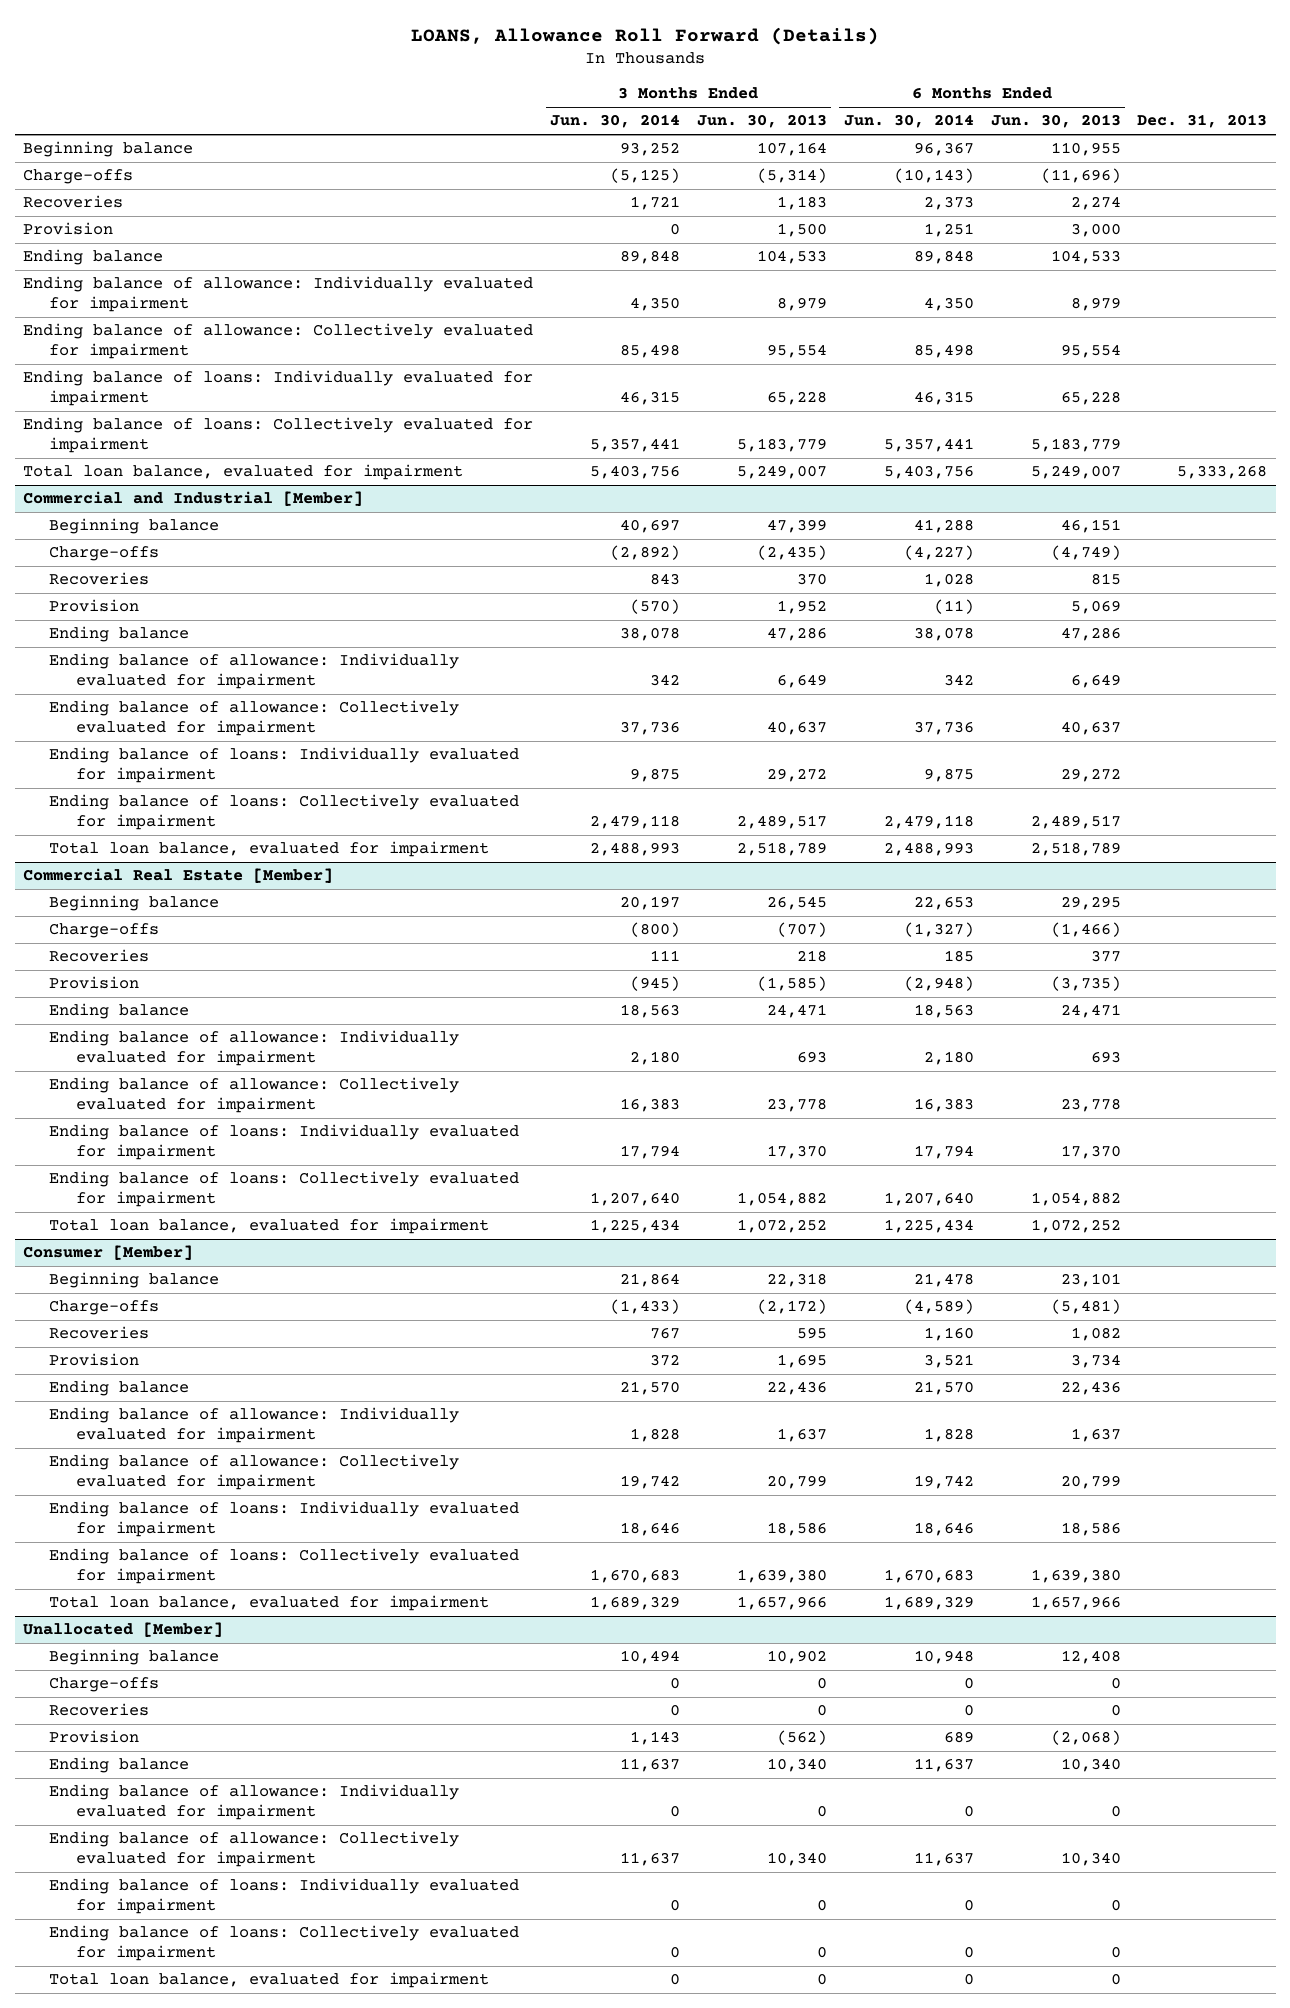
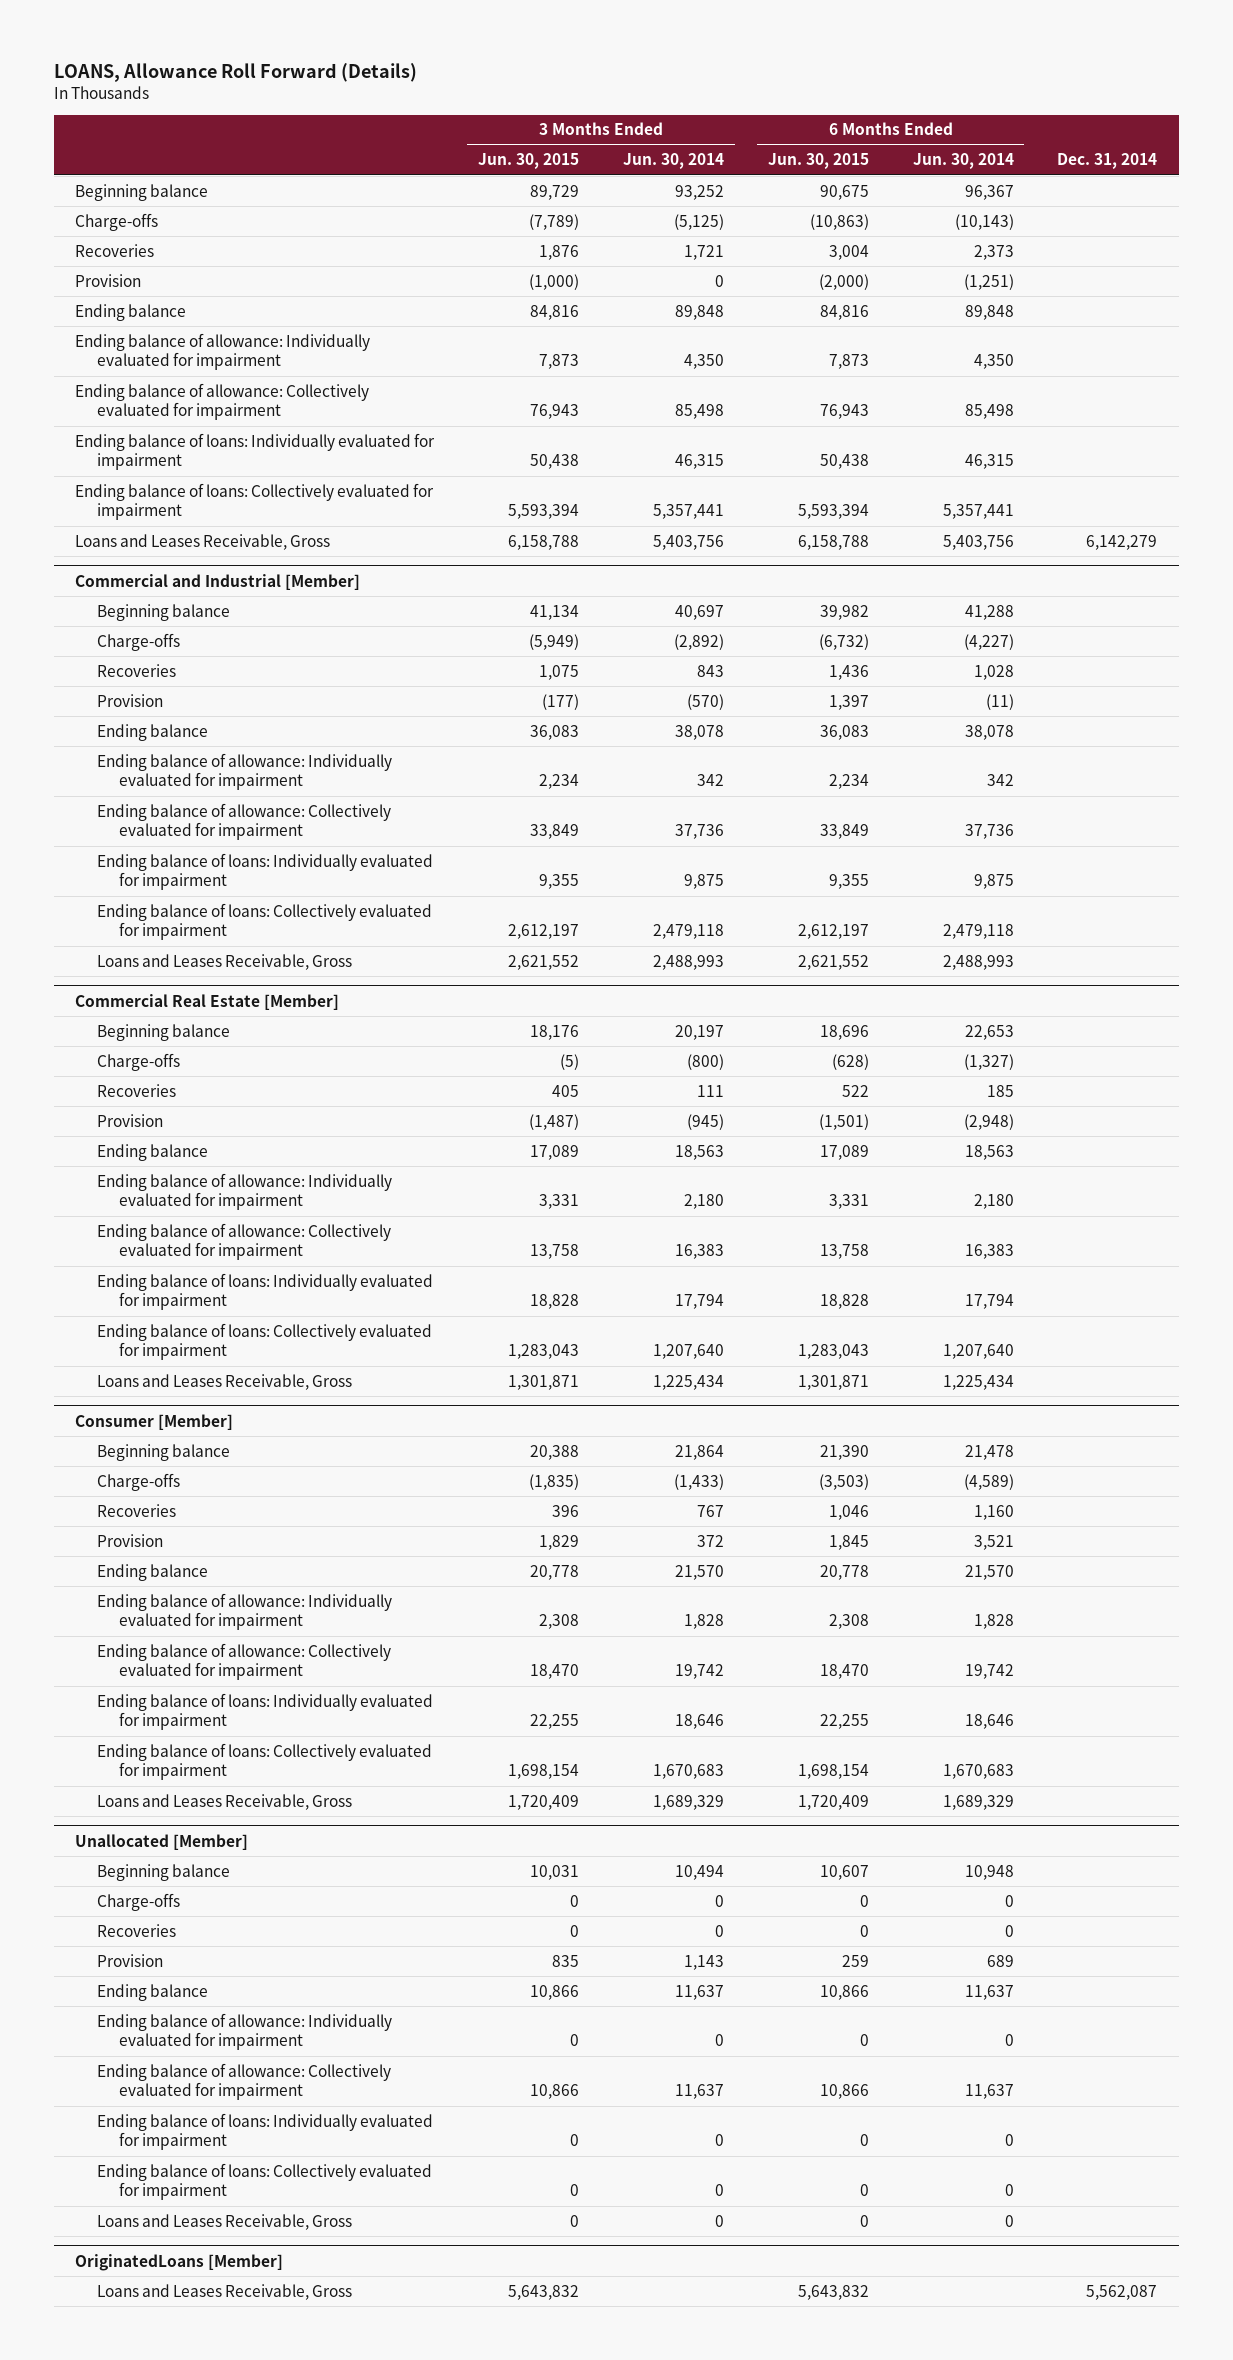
- | 3 Months Ended Jun. 30, 2014 | 3 Months Ended Jun. 30, 2013 | 6 Months Ended Jun. 30, 2014 | 6 Months Ended Jun. 30, 2013 | Dec. 31, 2013
+ | 3 Months Ended Jun. 30, 2015 | 3 Months Ended Jun. 30, 2014 | 6 Months Ended Jun. 30, 2015 | 6 Months Ended Jun. 30, 2014 | Dec. 31, 2014
- Provision | 0 | 1,500 | 1,251 | 3,000 |
+ Provision | (1,000) | 0 | (2,000) | (1,251) |
- Total loan balance, evaluated for impairment | 5,403,756 | 5,249,007 | 5,403,756 | 5,249,007 | 5,333,268
+ Loans and Leases Receivable, Gross | 6,158,788 | 5,403,756 | 6,158,788 | 5,403,756 | 6,142,279
@ Commercial and Industrial [Member]
- Total loan balance, evaluated for impairment | 2,488,993 | 2,518,789 | 2,488,993 | 2,518,789 |
+ Loans and Leases Receivable, Gross | 2,621,552 | 2,488,993 | 2,621,552 | 2,488,993 |
@ Commercial Real Estate [Member]
- Total loan balance, evaluated for impairment | 1,225,434 | 1,072,252 | 1,225,434 | 1,072,252 |
+ Loans and Leases Receivable, Gross | 1,301,871 | 1,225,434 | 1,301,871 | 1,225,434 |
@ Consumer [Member]
- Total loan balance, evaluated for impairment | 1,689,329 | 1,657,966 | 1,689,329 | 1,657,966 |
+ Loans and Leases Receivable, Gross | 1,720,409 | 1,689,329 | 1,720,409 | 1,689,329 |
@ Unallocated [Member]
- Total loan balance, evaluated for impairment | 0 | 0 | 0 | 0 |
+ Loans and Leases Receivable, Gross | 0 | 0 | 0 | 0 |
+ OriginatedLoans [Member]
+ Loans and Leases Receivable, Gross | 5,643,832 | | 5,643,832 | | 5,562,087

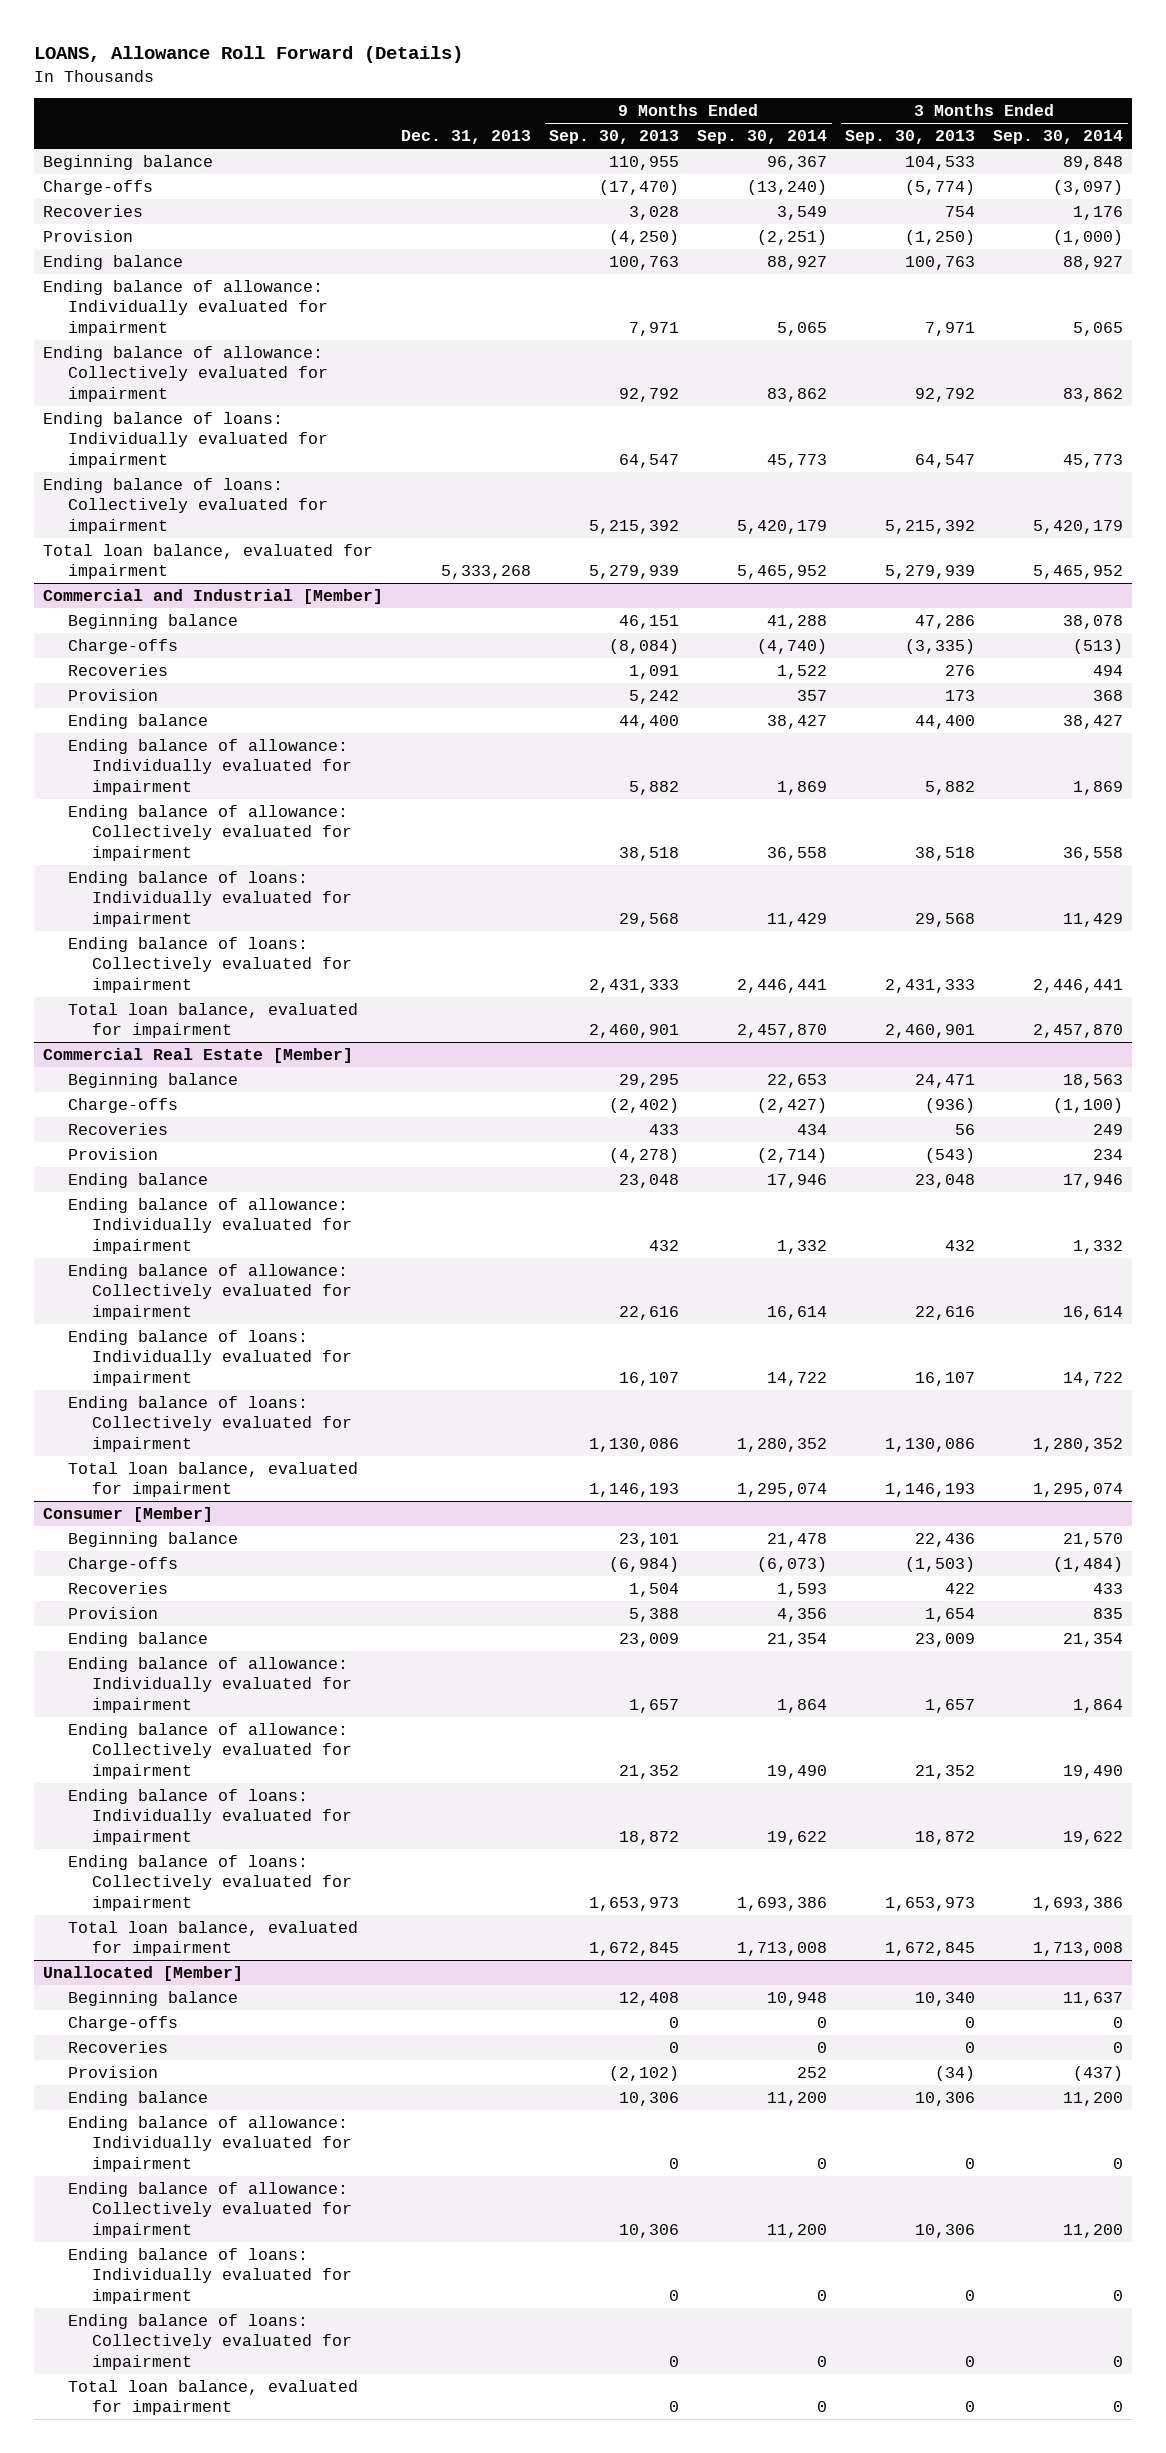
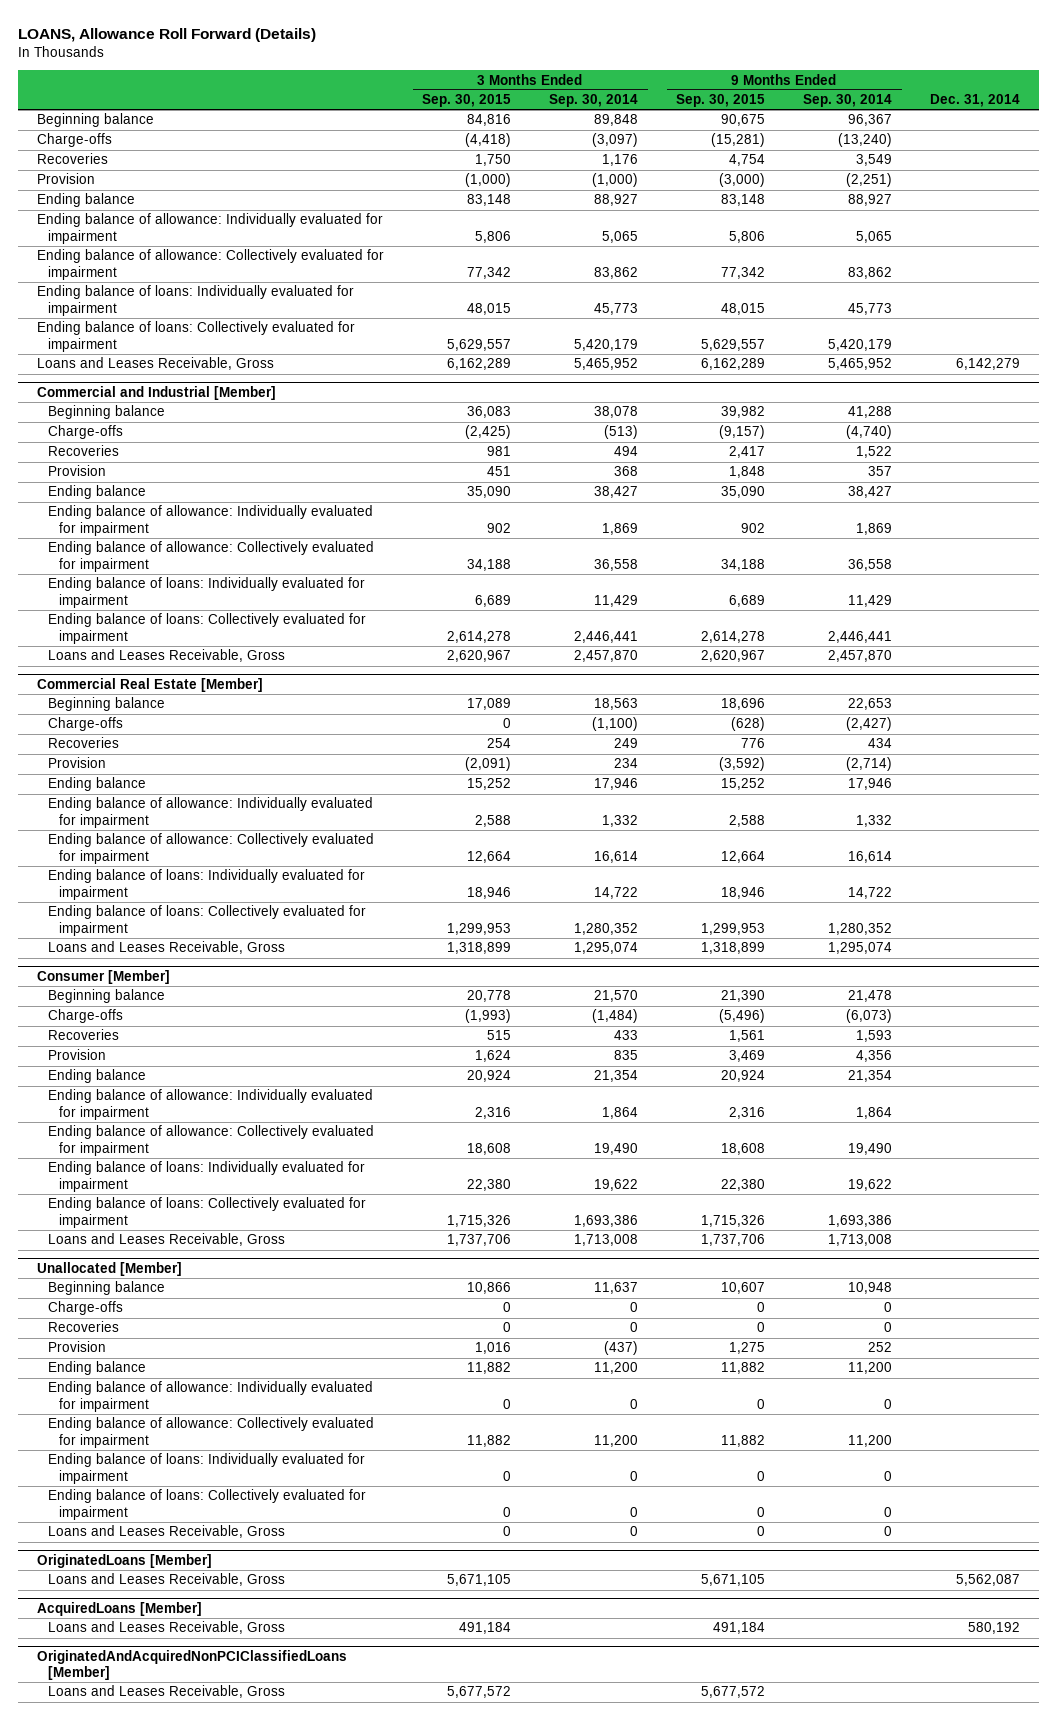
- | Dec. 31, 2013 | 9 Months Ended Sep. 30, 2013 | 9 Months Ended Sep. 30, 2014 | 3 Months Ended Sep. 30, 2013 | 3 Months Ended Sep. 30, 2014
+ | 3 Months Ended Sep. 30, 2015 | 3 Months Ended Sep. 30, 2014 | 9 Months Ended Sep. 30, 2015 | 9 Months Ended Sep. 30, 2014 | Dec. 31, 2014
- Total loan balance, evaluated for impairment | 5,333,268 | 5,279,939 | 5,465,952 | 5,279,939 | 5,465,952
+ Loans and Leases Receivable, Gross | 6,162,289 | 5,465,952 | 6,162,289 | 5,465,952 | 6,142,279
@ Commercial and Industrial [Member]
- Total loan balance, evaluated for impairment | | 2,460,901 | 2,457,870 | 2,460,901 | 2,457,870
+ Loans and Leases Receivable, Gross | 2,620,967 | 2,457,870 | 2,620,967 | 2,457,870 |
@ Commercial Real Estate [Member]
- Total loan balance, evaluated for impairment | | 1,146,193 | 1,295,074 | 1,146,193 | 1,295,074
+ Loans and Leases Receivable, Gross | 1,318,899 | 1,295,074 | 1,318,899 | 1,295,074 |
@ Consumer [Member]
- Total loan balance, evaluated for impairment | | 1,672,845 | 1,713,008 | 1,672,845 | 1,713,008
+ Loans and Leases Receivable, Gross | 1,737,706 | 1,713,008 | 1,737,706 | 1,713,008 |
@ Unallocated [Member]
- Total loan balance, evaluated for impairment | | 0 | 0 | 0 | 0
+ Loans and Leases Receivable, Gross | 0 | 0 | 0 | 0 |
+ OriginatedLoans [Member]
+ Loans and Leases Receivable, Gross | 5,671,105 | | 5,671,105 | | 5,562,087
+ AcquiredLoans [Member]
+ Loans and Leases Receivable, Gross | 491,184 | | 491,184 | | 580,192
+ OriginatedAndAcquiredNonPCIClassifiedLoans [Member]
+ Loans and Leases Receivable, Gross | 5,677,572 | | 5,677,572 | |

